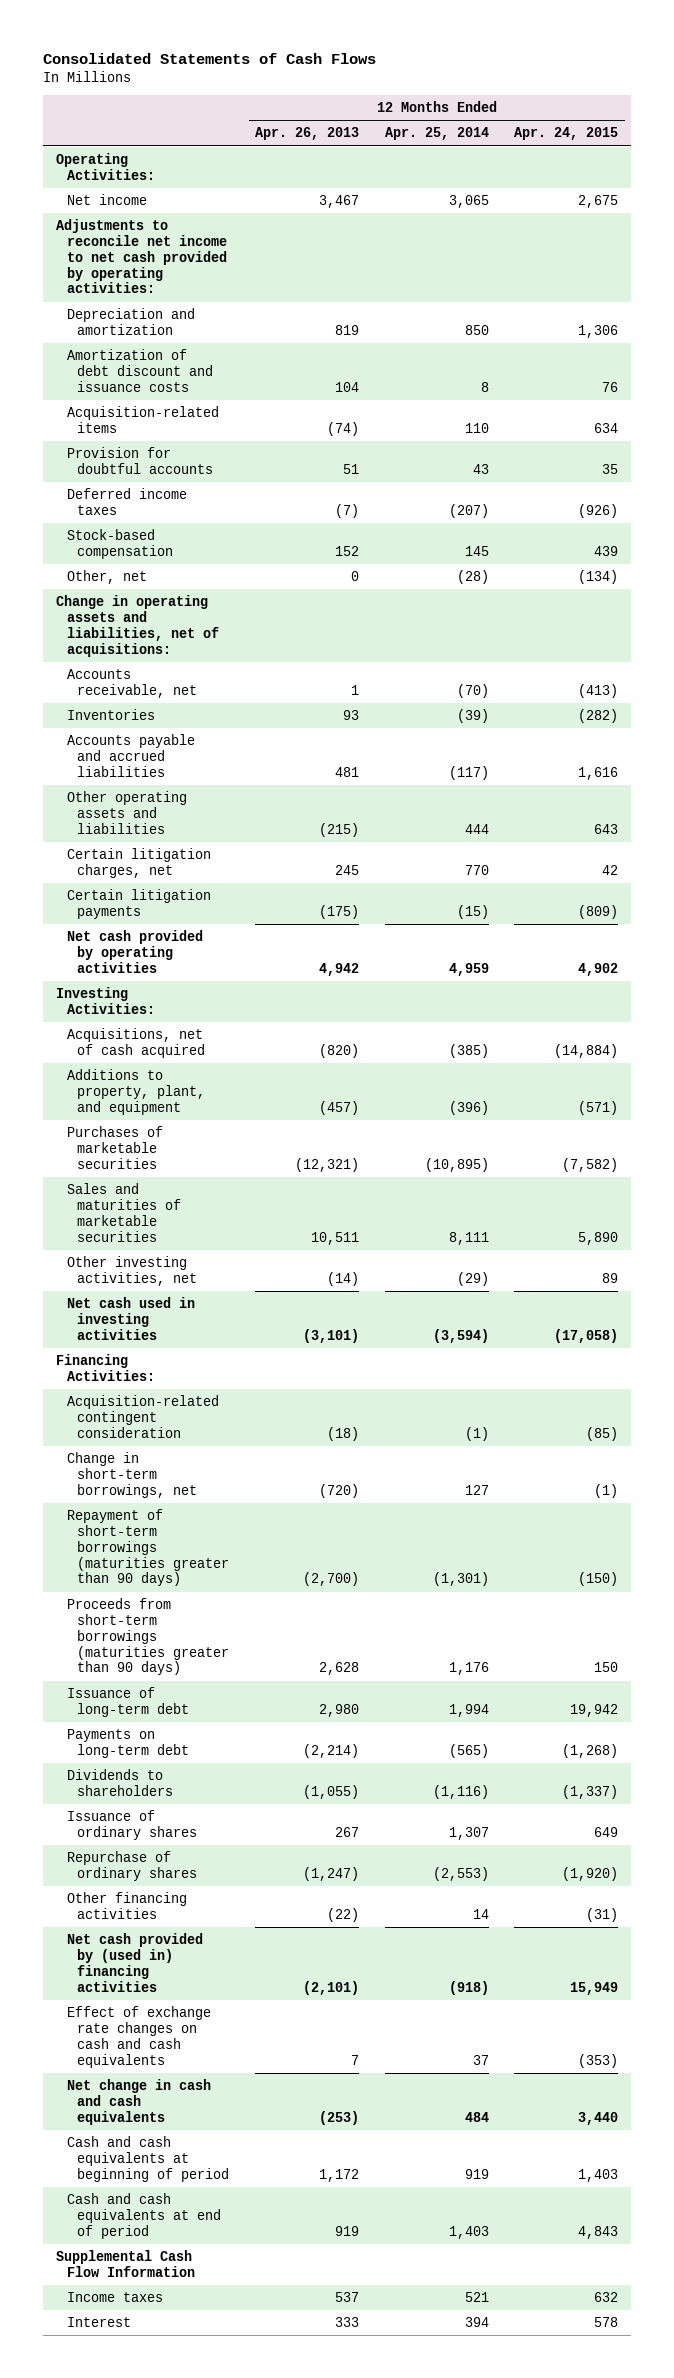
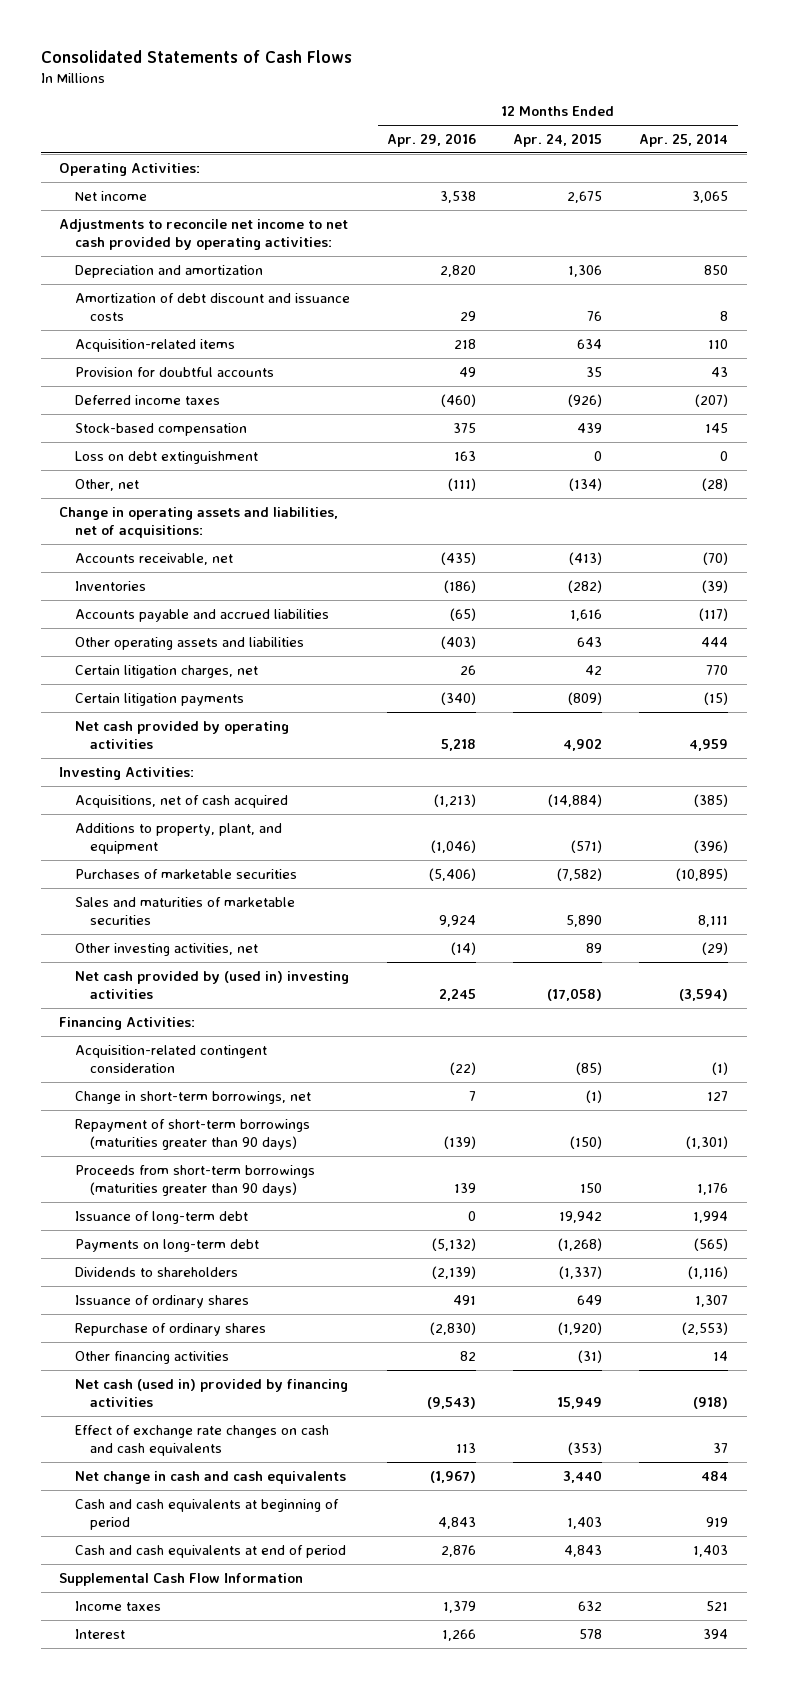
- | 12 Months Ended Apr. 26, 2013 | 12 Months Ended Apr. 25, 2014 | 12 Months Ended Apr. 24, 2015
+ | 12 Months Ended Apr. 29, 2016 | 12 Months Ended Apr. 24, 2015 | 12 Months Ended Apr. 25, 2014
+ Loss on debt extinguishment | 163 | 0 | 0
- Net cash used in investing activities | (3,101) | (3,594) | (17,058)
+ Net cash provided by (used in) investing activities | 2,245 | (17,058) | (3,594)
- Net cash provided by (used in) financing activities | (2,101) | (918) | 15,949
+ Net cash (used in) provided by financing activities | (9,543) | 15,949 | (918)

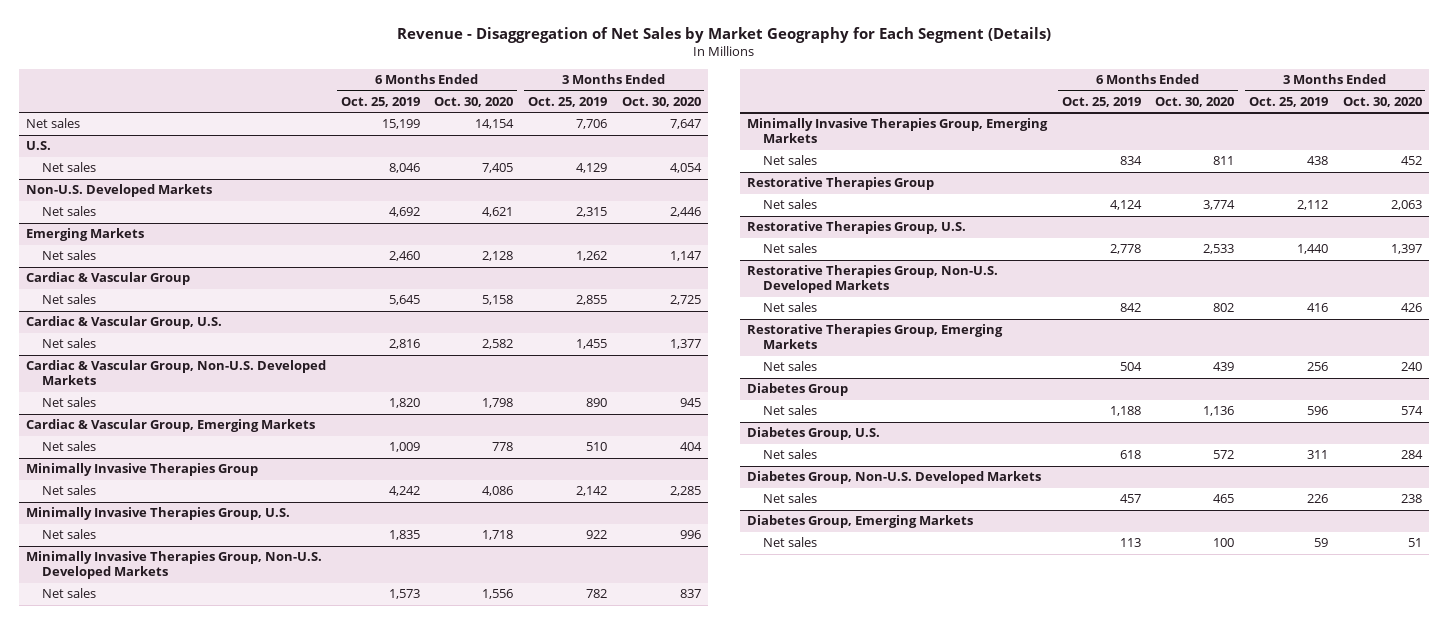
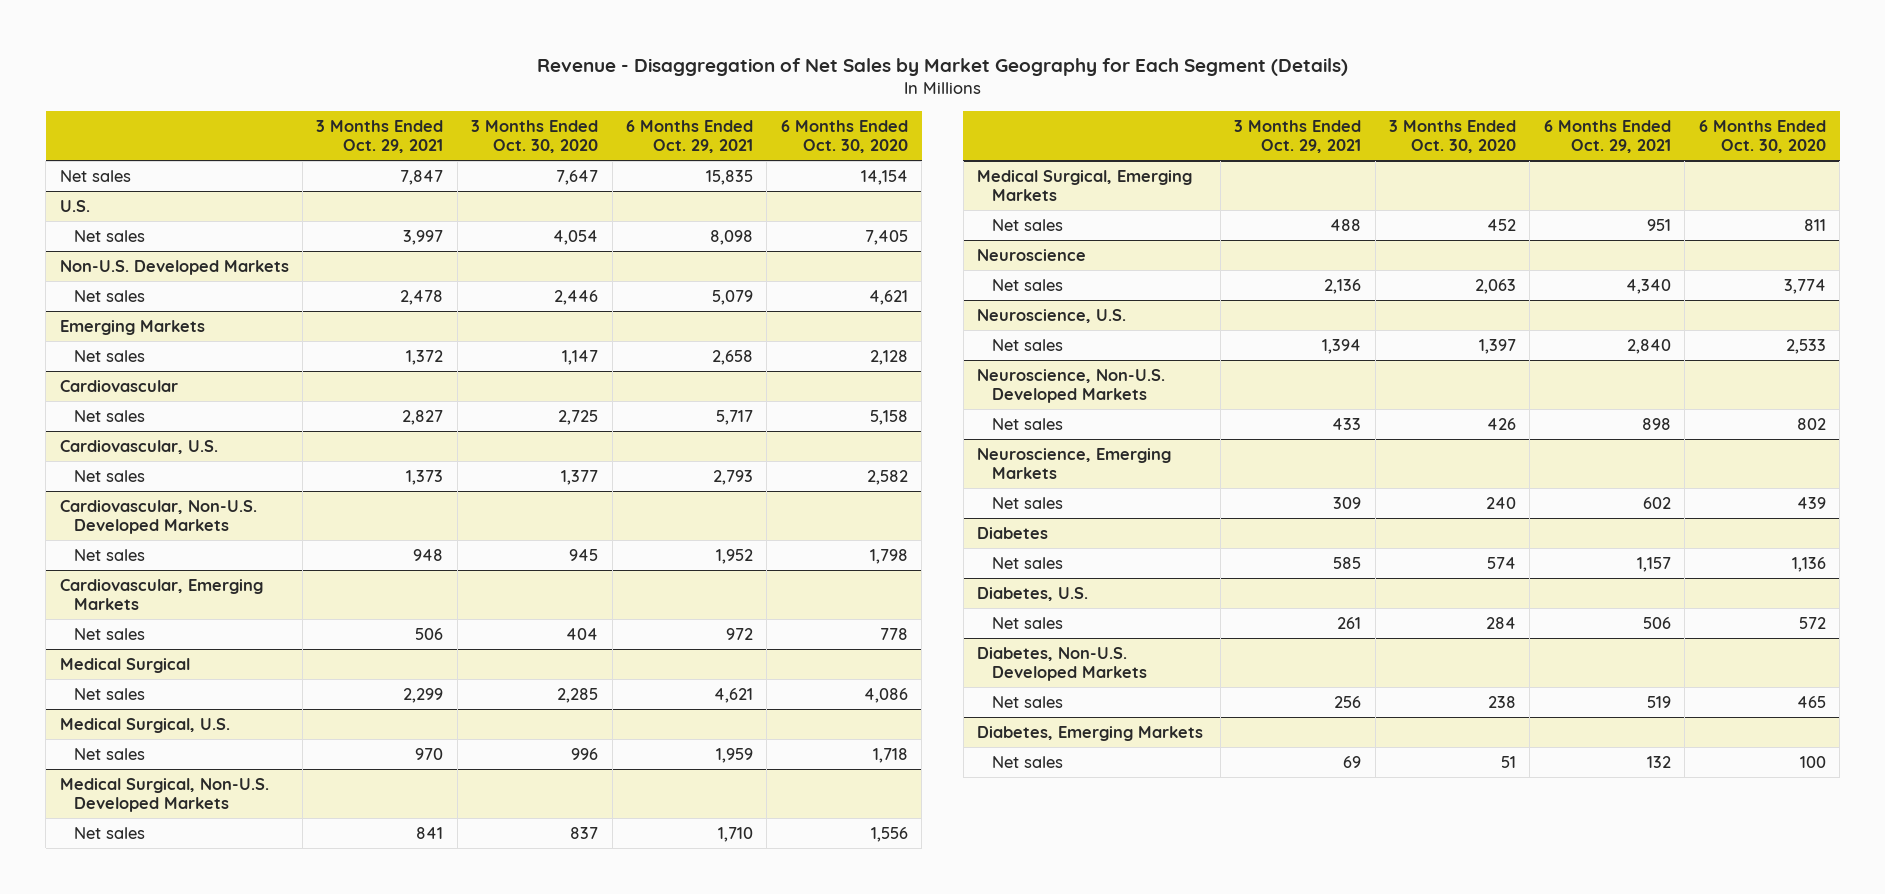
- | 6 Months Ended Oct. 25, 2019 | 6 Months Ended Oct. 30, 2020 | 3 Months Ended Oct. 25, 2019 | 3 Months Ended Oct. 30, 2020
+ | 3 Months Ended Oct. 29, 2021 | 3 Months Ended Oct. 30, 2020 | 6 Months Ended Oct. 29, 2021 | 6 Months Ended Oct. 30, 2020
- Cardiac & Vascular Group
+ Cardiovascular
- Cardiac & Vascular Group, U.S.
+ Cardiovascular, U.S.
- Cardiac & Vascular Group, Non-U.S. Developed Markets
+ Cardiovascular, Non-U.S. Developed Markets
- Cardiac & Vascular Group, Emerging Markets
+ Cardiovascular, Emerging Markets
- Minimally Invasive Therapies Group
+ Medical Surgical
- Minimally Invasive Therapies Group, U.S.
+ Medical Surgical, U.S.
- Minimally Invasive Therapies Group, Non-U.S. Developed Markets
+ Medical Surgical, Non-U.S. Developed Markets
- Minimally Invasive Therapies Group, Emerging Markets
+ Medical Surgical, Emerging Markets
- Restorative Therapies Group
+ Neuroscience
- Restorative Therapies Group, U.S.
+ Neuroscience, U.S.
- Restorative Therapies Group, Non-U.S. Developed Markets
+ Neuroscience, Non-U.S. Developed Markets
- Restorative Therapies Group, Emerging Markets
+ Neuroscience, Emerging Markets
- Diabetes Group
+ Diabetes
- Diabetes Group, U.S.
+ Diabetes, U.S.
- Diabetes Group, Non-U.S. Developed Markets
+ Diabetes, Non-U.S. Developed Markets
- Diabetes Group, Emerging Markets
+ Diabetes, Emerging Markets

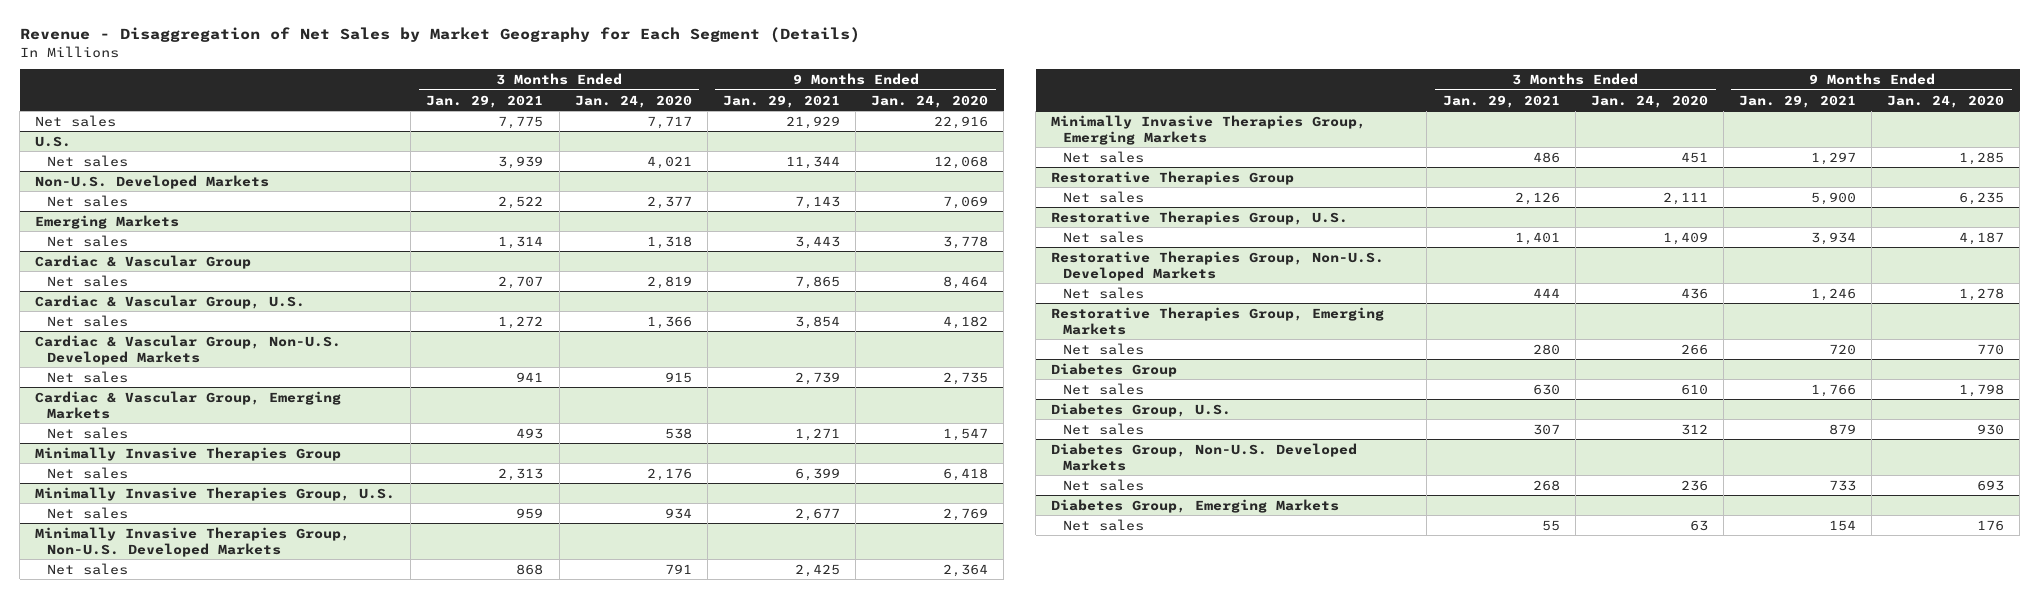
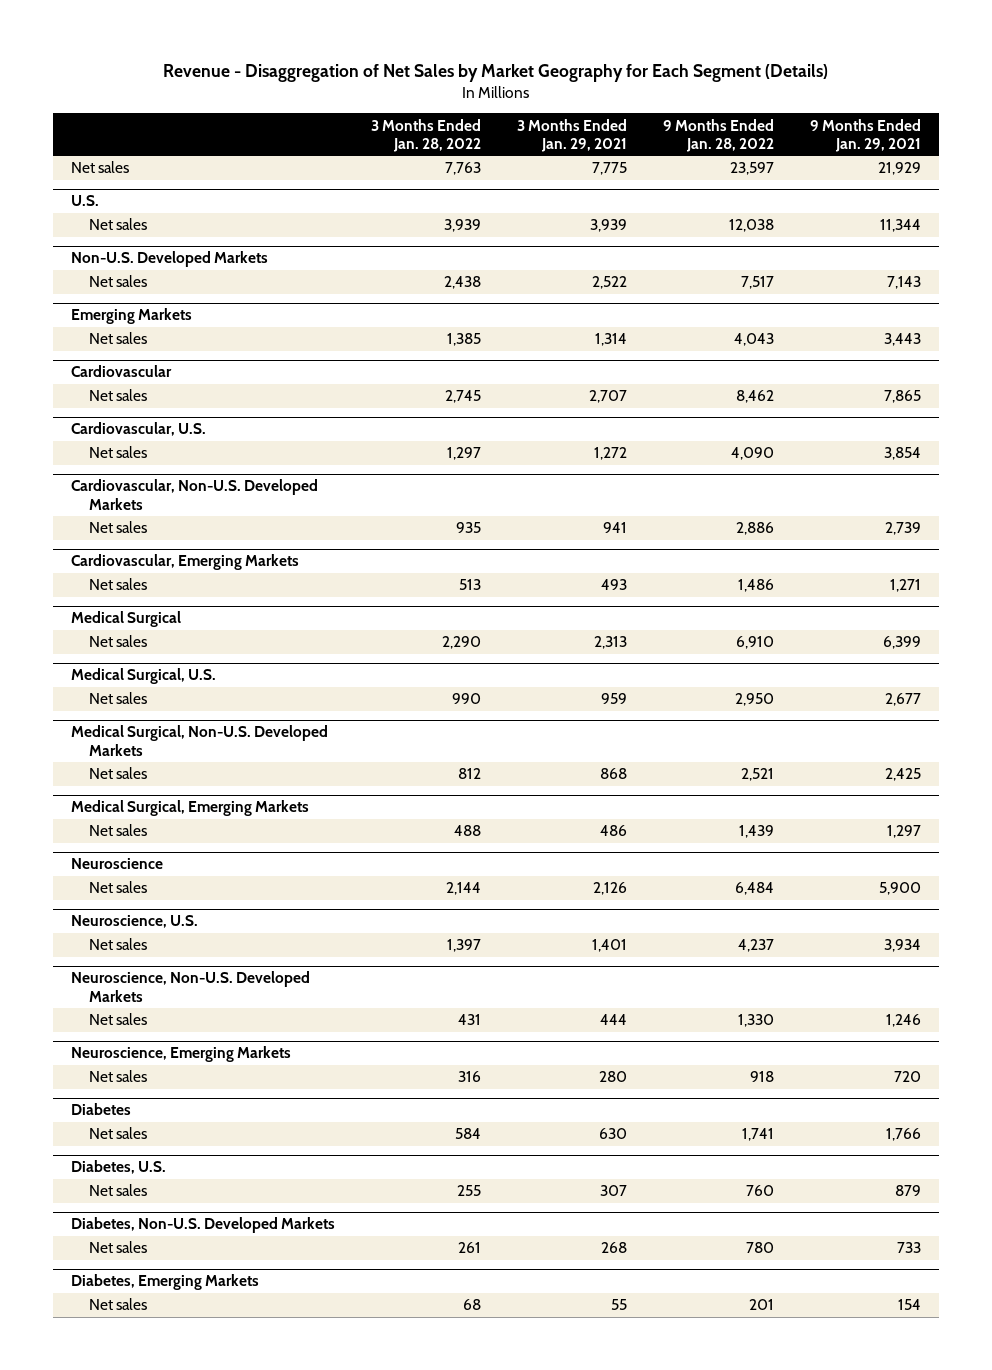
- | 3 Months Ended Jan. 29, 2021 | 3 Months Ended Jan. 24, 2020 | 9 Months Ended Jan. 29, 2021 | 9 Months Ended Jan. 24, 2020
+ | 3 Months Ended Jan. 28, 2022 | 3 Months Ended Jan. 29, 2021 | 9 Months Ended Jan. 28, 2022 | 9 Months Ended Jan. 29, 2021
- Cardiac & Vascular Group
+ Cardiovascular
- Cardiac & Vascular Group, U.S.
+ Cardiovascular, U.S.
- Cardiac & Vascular Group, Non-U.S. Developed Markets
+ Cardiovascular, Non-U.S. Developed Markets
- Cardiac & Vascular Group, Emerging Markets
+ Cardiovascular, Emerging Markets
- Minimally Invasive Therapies Group
+ Medical Surgical
- Minimally Invasive Therapies Group, U.S.
+ Medical Surgical, U.S.
- Minimally Invasive Therapies Group, Non-U.S. Developed Markets
+ Medical Surgical, Non-U.S. Developed Markets
- Minimally Invasive Therapies Group, Emerging Markets
+ Medical Surgical, Emerging Markets
- Restorative Therapies Group
+ Neuroscience
- Restorative Therapies Group, U.S.
+ Neuroscience, U.S.
- Restorative Therapies Group, Non-U.S. Developed Markets
+ Neuroscience, Non-U.S. Developed Markets
- Restorative Therapies Group, Emerging Markets
+ Neuroscience, Emerging Markets
- Diabetes Group
+ Diabetes
- Diabetes Group, U.S.
+ Diabetes, U.S.
- Diabetes Group, Non-U.S. Developed Markets
+ Diabetes, Non-U.S. Developed Markets
- Diabetes Group, Emerging Markets
+ Diabetes, Emerging Markets

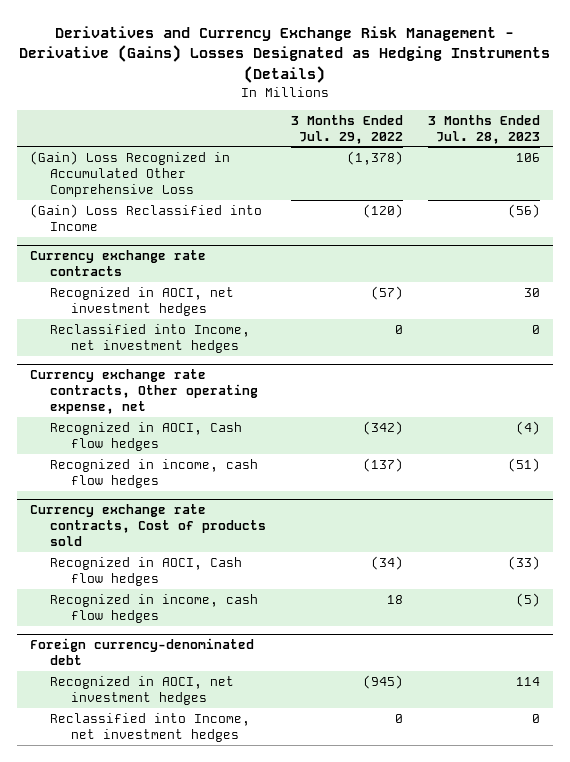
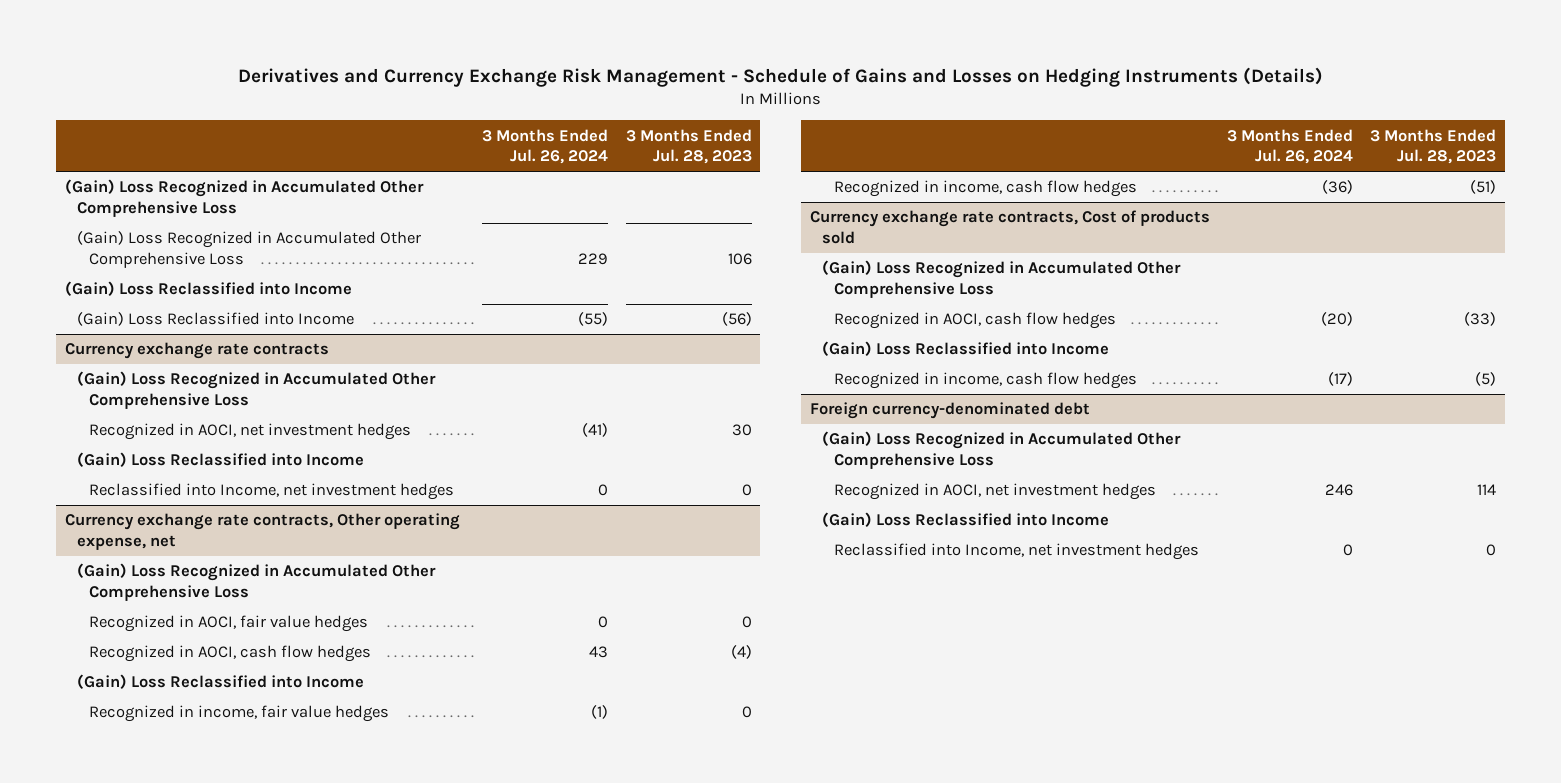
- Derivatives and Currency Exchange Risk Management - Derivative (Gains) Losses Designated as Hedging Instruments (Details)
+ Derivatives and Currency Exchange Risk Management - Schedule of Gains and Losses on Hedging Instruments (Details)
- | 3 Months Ended Jul. 29, 2022 | 3 Months Ended Jul. 28, 2023
+ | 3 Months Ended Jul. 26, 2024 | 3 Months Ended Jul. 28, 2023
+ (Gain) Loss Recognized in Accumulated Other Comprehensive Loss
+ (Gain) Loss Reclassified into Income
@ Currency exchange rate contracts
+ (Gain) Loss Recognized in Accumulated Other Comprehensive Loss
+ (Gain) Loss Reclassified into Income
@ Currency exchange rate contracts, Other operating expense, net
- Recognized in AOCI, Cash flow hedges | (342) | (4)
+ (Gain) Loss Recognized in Accumulated Other Comprehensive Loss
+ Recognized in AOCI, fair value hedges | 0 | 0
+ Recognized in AOCI, cash flow hedges | 43 | (4)
+ (Gain) Loss Reclassified into Income
+ Recognized in income, fair value hedges | (1) | 0
@ Currency exchange rate contracts, Cost of products sold
- Recognized in AOCI, Cash flow hedges | (34) | (33)
+ (Gain) Loss Recognized in Accumulated Other Comprehensive Loss
+ Recognized in AOCI, cash flow hedges | (20) | (33)
+ (Gain) Loss Reclassified into Income
@ Foreign currency-denominated debt
+ (Gain) Loss Recognized in Accumulated Other Comprehensive Loss
+ (Gain) Loss Reclassified into Income

